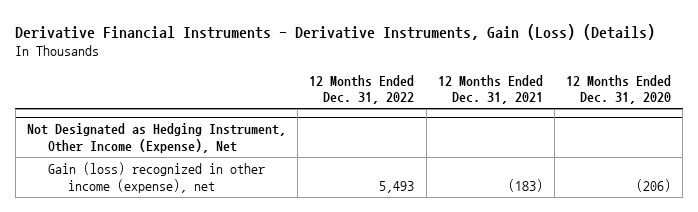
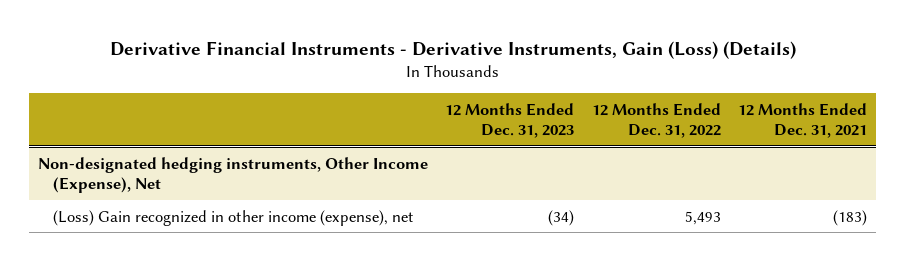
- | 12 Months Ended Dec. 31, 2022 | 12 Months Ended Dec. 31, 2021 | 12 Months Ended Dec. 31, 2020
+ | 12 Months Ended Dec. 31, 2023 | 12 Months Ended Dec. 31, 2022 | 12 Months Ended Dec. 31, 2021
- Not Designated as Hedging Instrument, Other Income (Expense), Net
- Gain (loss) recognized in other income (expense), net | 5,493 | (183) | (206)
+ Non-designated hedging instruments, Other Income (Expense), Net
+ (Loss) Gain recognized in other income (expense), net | (34) | 5,493 | (183)

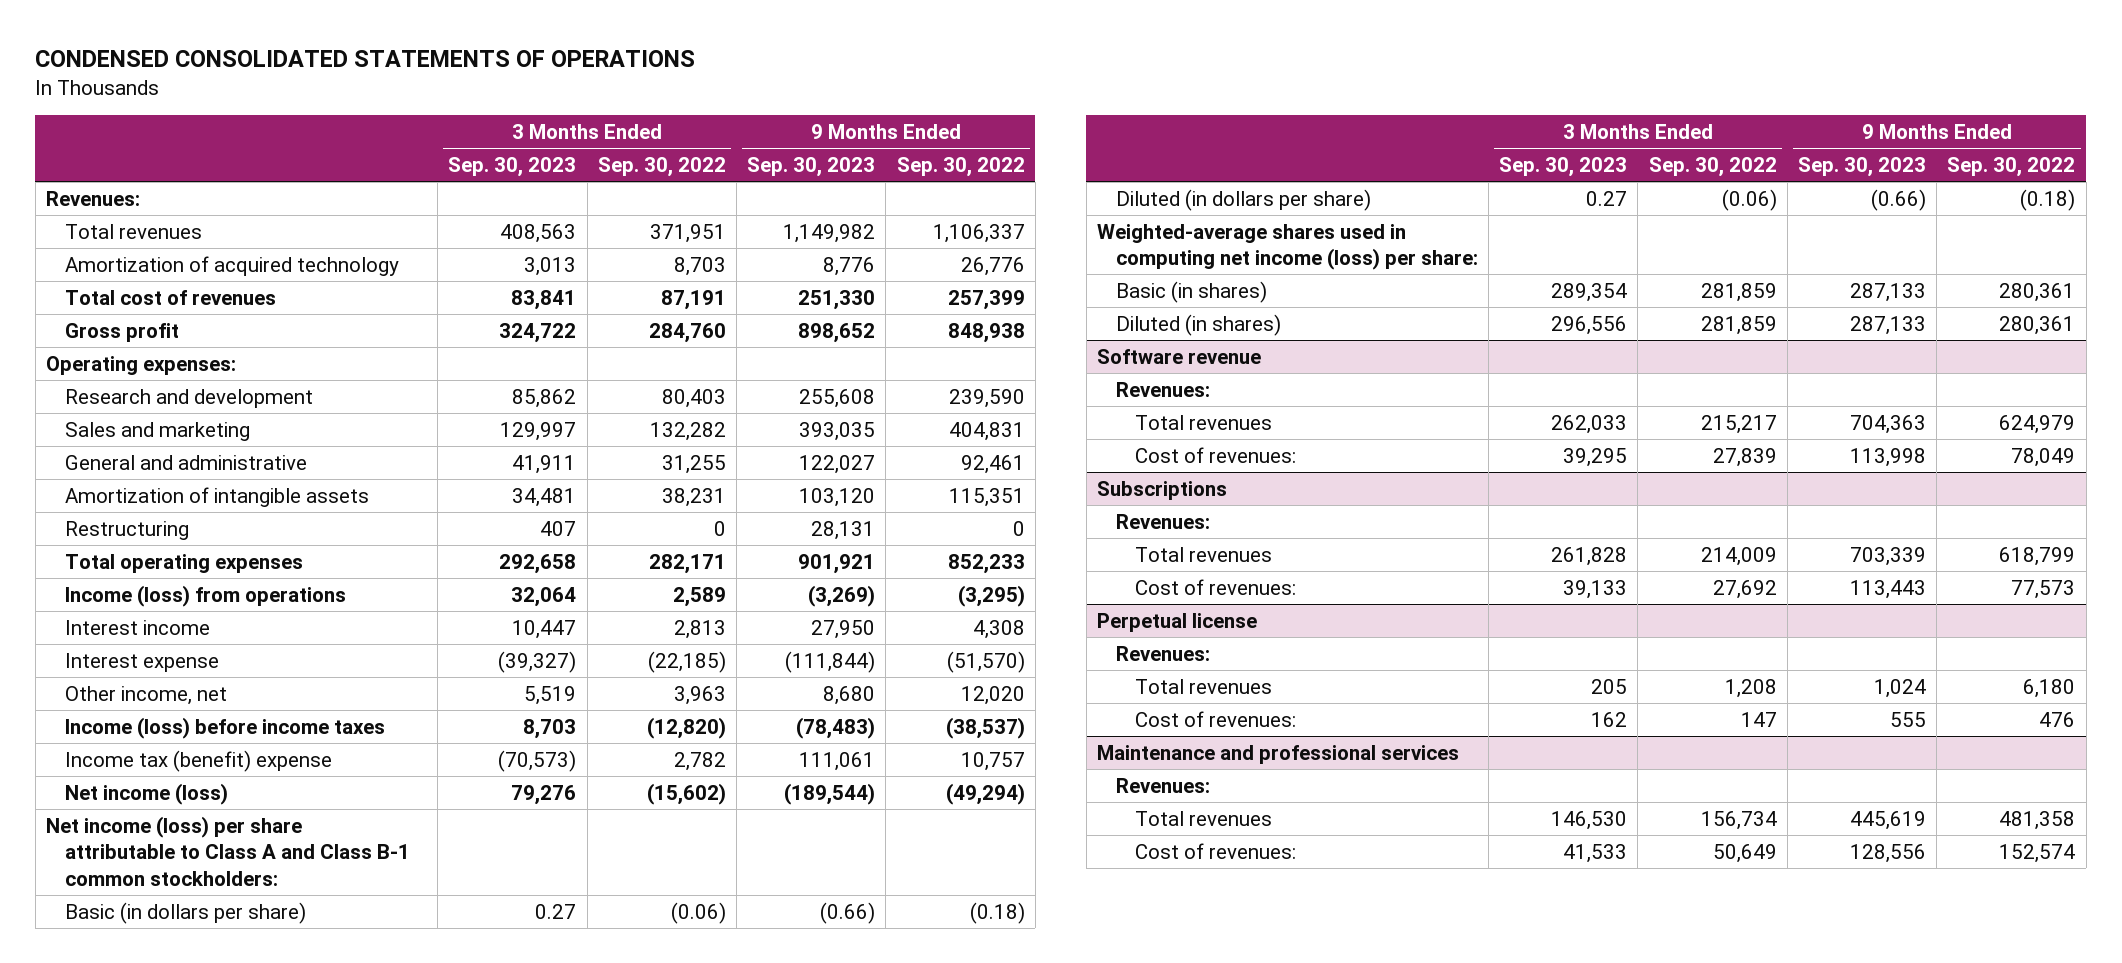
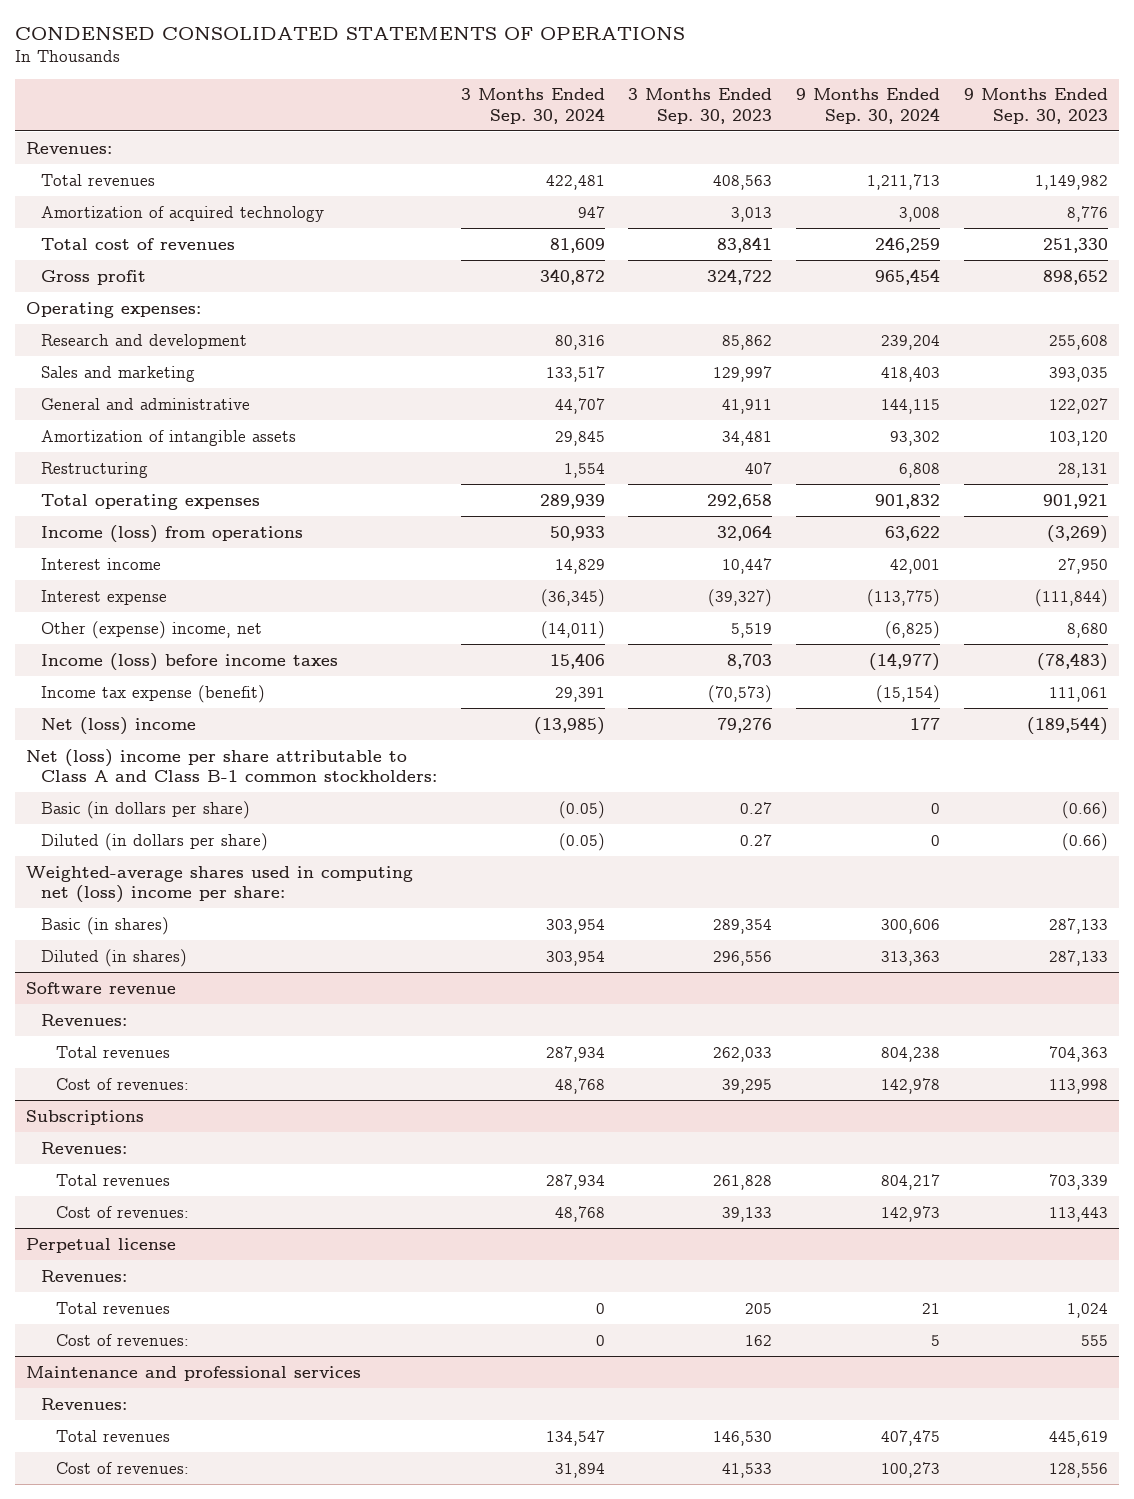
- | 3 Months Ended Sep. 30, 2023 | 3 Months Ended Sep. 30, 2022 | 9 Months Ended Sep. 30, 2023 | 9 Months Ended Sep. 30, 2022
+ | 3 Months Ended Sep. 30, 2024 | 3 Months Ended Sep. 30, 2023 | 9 Months Ended Sep. 30, 2024 | 9 Months Ended Sep. 30, 2023
- Other income, net | 5,519 | 3,963 | 8,680 | 12,020
+ Other (expense) income, net | (14,011) | 5,519 | (6,825) | 8,680
- Income tax (benefit) expense | (70,573) | 2,782 | 111,061 | 10,757
- Net income (loss) | 79,276 | (15,602) | (189,544) | (49,294)
- Net income (loss) per share attributable to Class A and Class B-1 common stockholders:
+ Income tax expense (benefit) | 29,391 | (70,573) | (15,154) | 111,061
+ Net (loss) income | (13,985) | 79,276 | 177 | (189,544)
+ Net (loss) income per share attributable to Class A and Class B-1 common stockholders:
- Weighted-average shares used in computing net income (loss) per share:
+ Weighted-average shares used in computing net (loss) income per share:

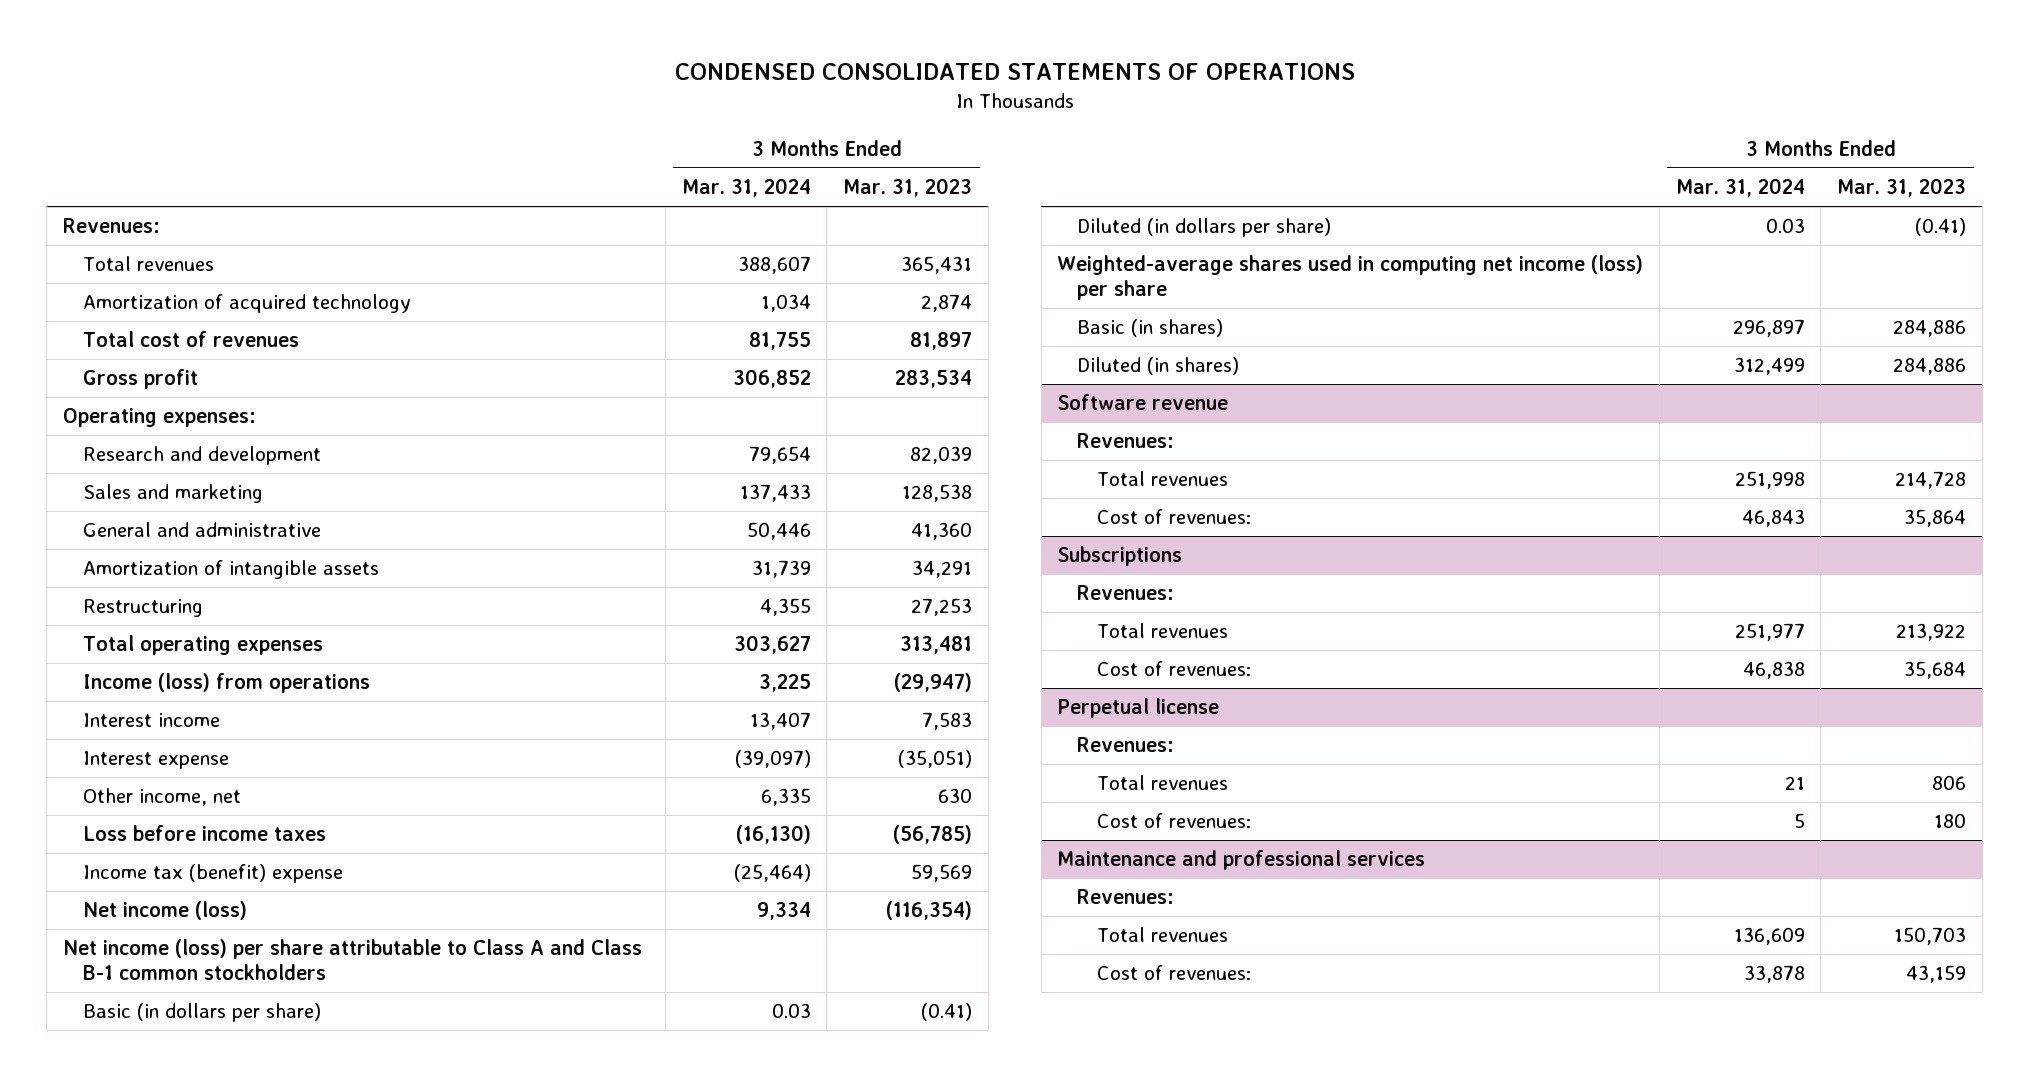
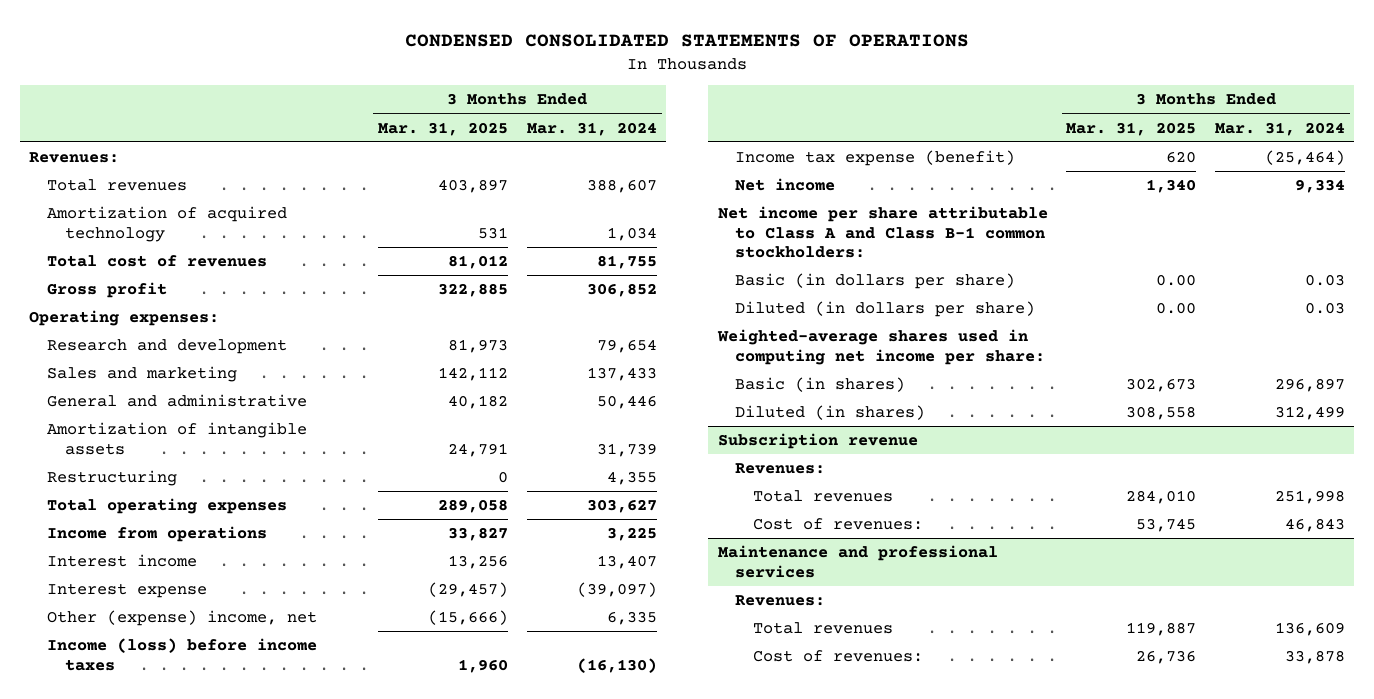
- | 3 Months Ended Mar. 31, 2024 | 3 Months Ended Mar. 31, 2023
+ | 3 Months Ended Mar. 31, 2025 | 3 Months Ended Mar. 31, 2024
- Income (loss) from operations | 3,225 | (29,947)
+ Income from operations | 33,827 | 3,225
- Other income, net | 6,335 | 630
- Loss before income taxes | (16,130) | (56,785)
- Income tax (benefit) expense | (25,464) | 59,569
- Net income (loss) | 9,334 | (116,354)
- Net income (loss) per share attributable to Class A and Class B-1 common stockholders
+ Other (expense) income, net | (15,666) | 6,335
+ Income (loss) before income taxes | 1,960 | (16,130)
+ Income tax expense (benefit) | 620 | (25,464)
+ Net income | 1,340 | 9,334
+ Net income per share attributable to Class A and Class B-1 common stockholders:
- Weighted-average shares used in computing net income (loss) per share
+ Weighted-average shares used in computing net income per share:
- Software revenue
+ Subscription revenue
- Subscriptions
- Revenues:
- Total revenues | 251,977 | 213,922
- Cost of revenues: | 46,838 | 35,684
- Perpetual license
- Revenues:
- Total revenues | 21 | 806
- Cost of revenues: | 5 | 180

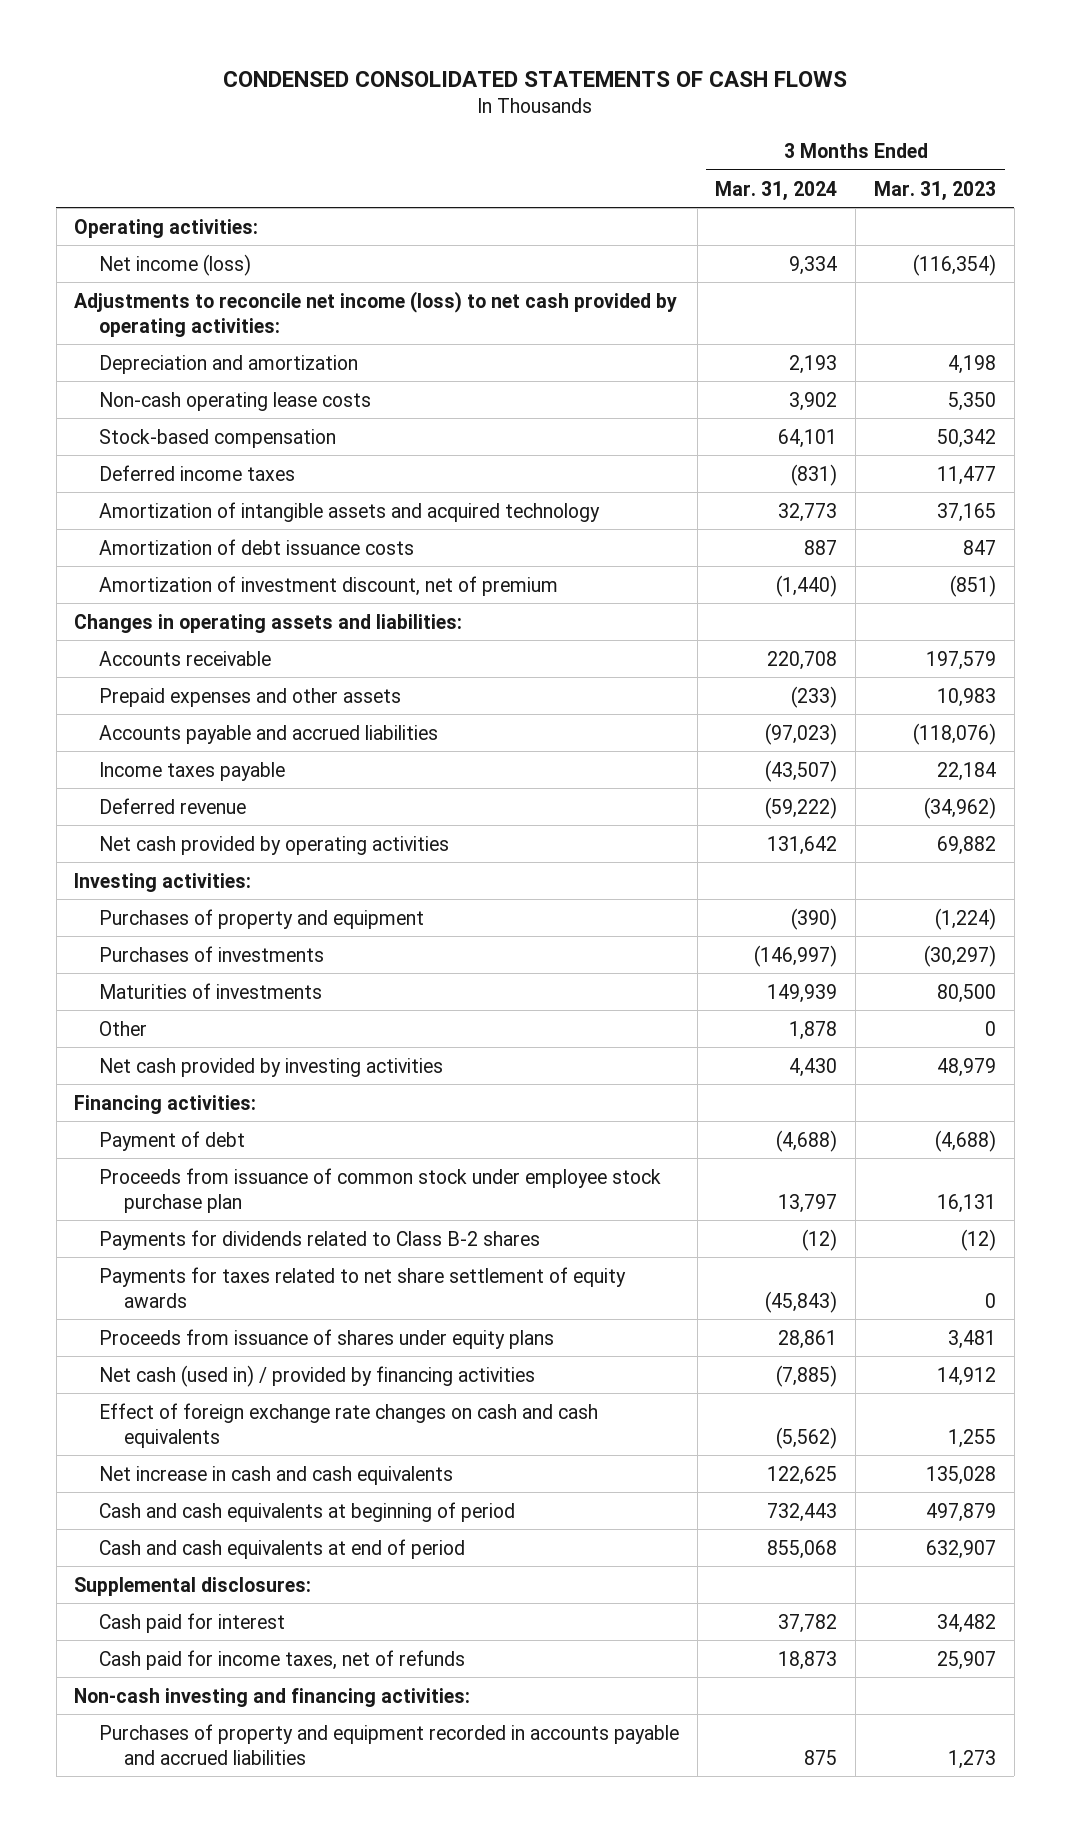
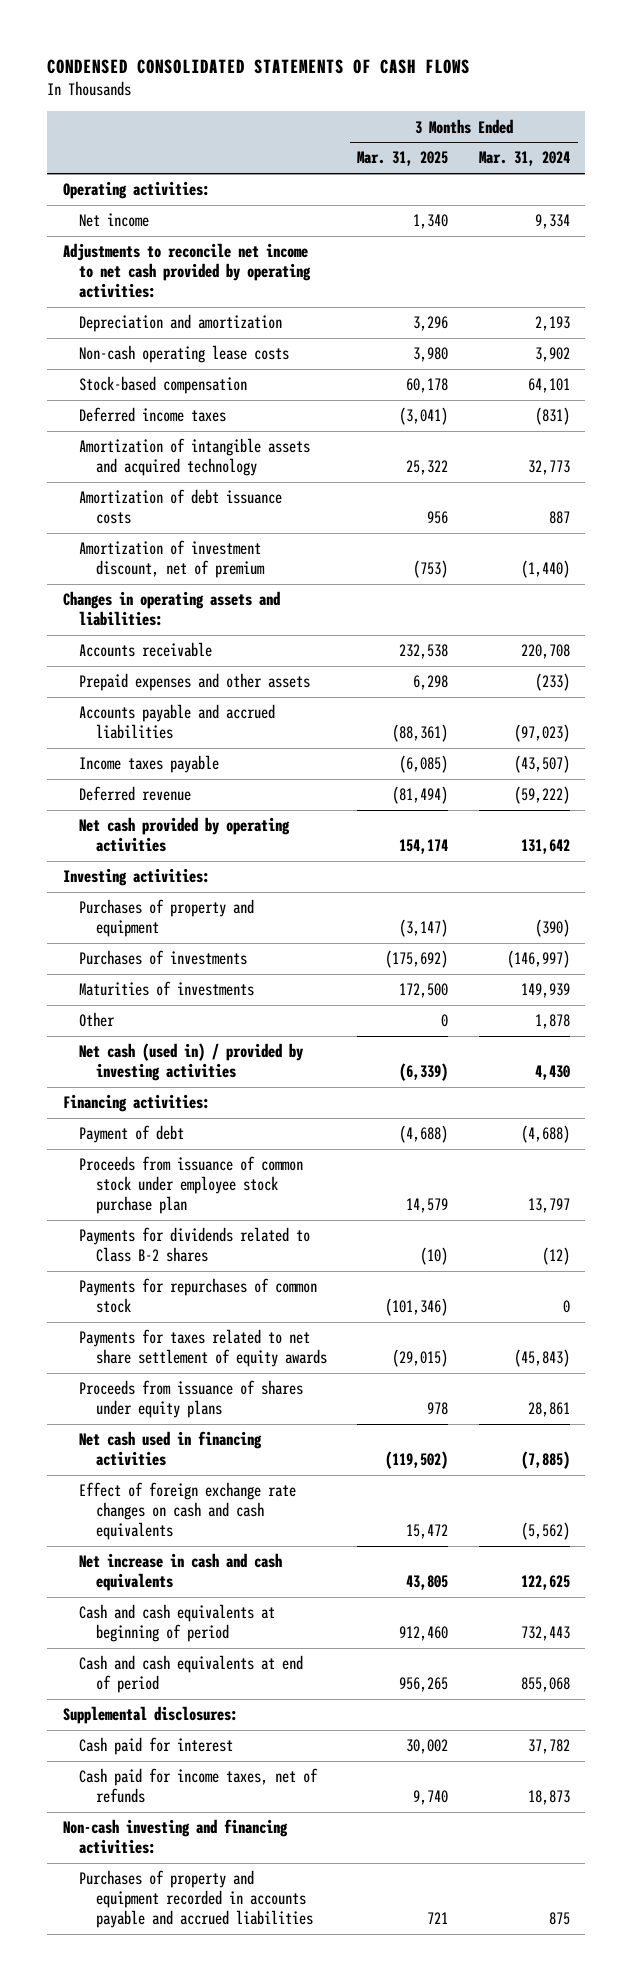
- | 3 Months Ended Mar. 31, 2024 | 3 Months Ended Mar. 31, 2023
+ | 3 Months Ended Mar. 31, 2025 | 3 Months Ended Mar. 31, 2024
- Net income (loss) | 9,334 | (116,354)
- Adjustments to reconcile net income (loss) to net cash provided by operating activities:
+ Net income | 1,340 | 9,334
+ Adjustments to reconcile net income to net cash provided by operating activities:
- Net cash provided by investing activities | 4,430 | 48,979
+ Net cash (used in) / provided by investing activities | (6,339) | 4,430
+ Payments for repurchases of common stock | (101,346) | 0
- Net cash (used in) / provided by financing activities | (7,885) | 14,912
+ Net cash used in financing activities | (119,502) | (7,885)

